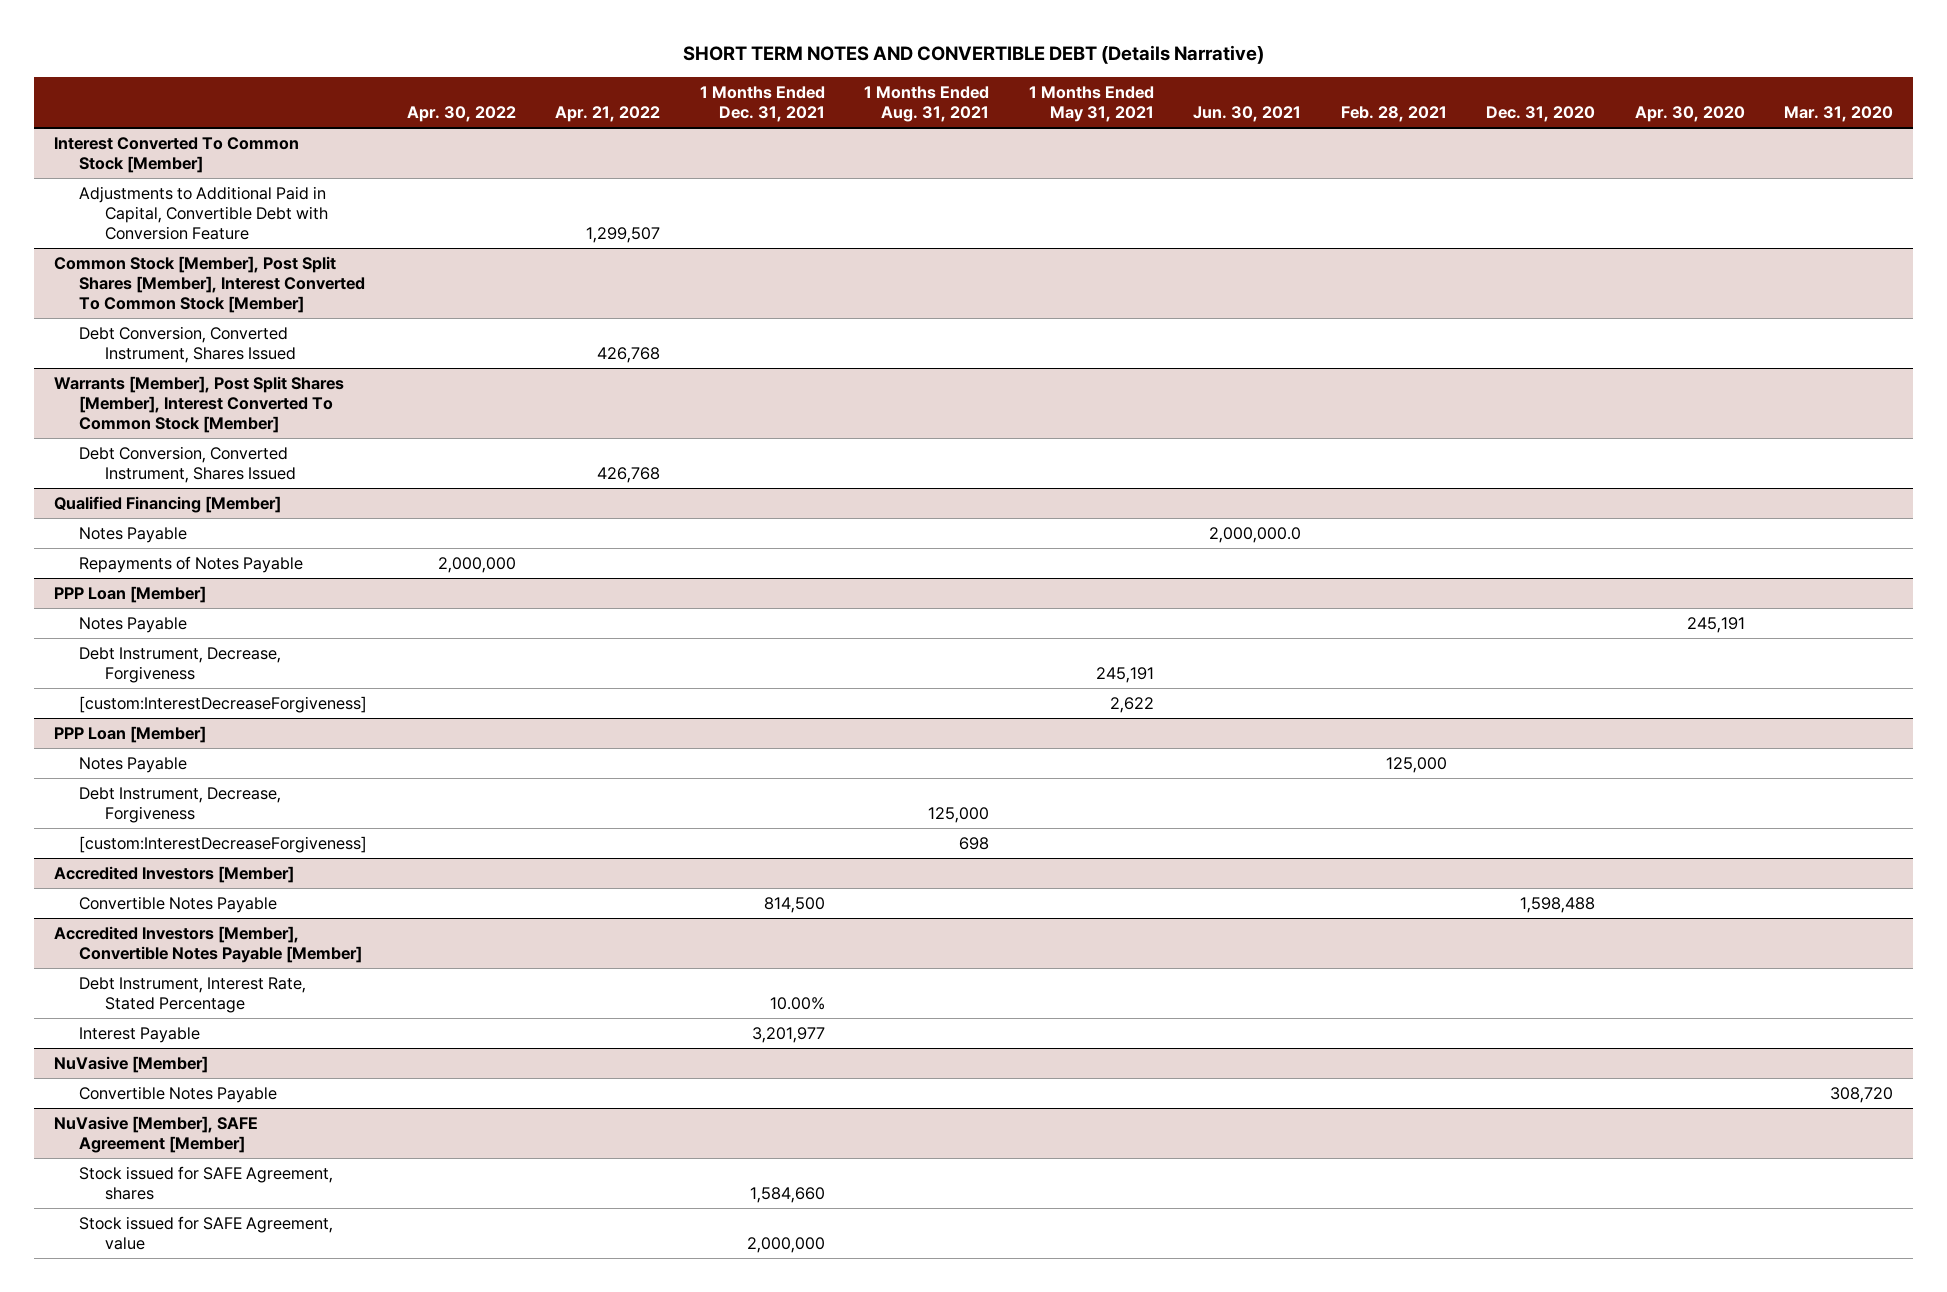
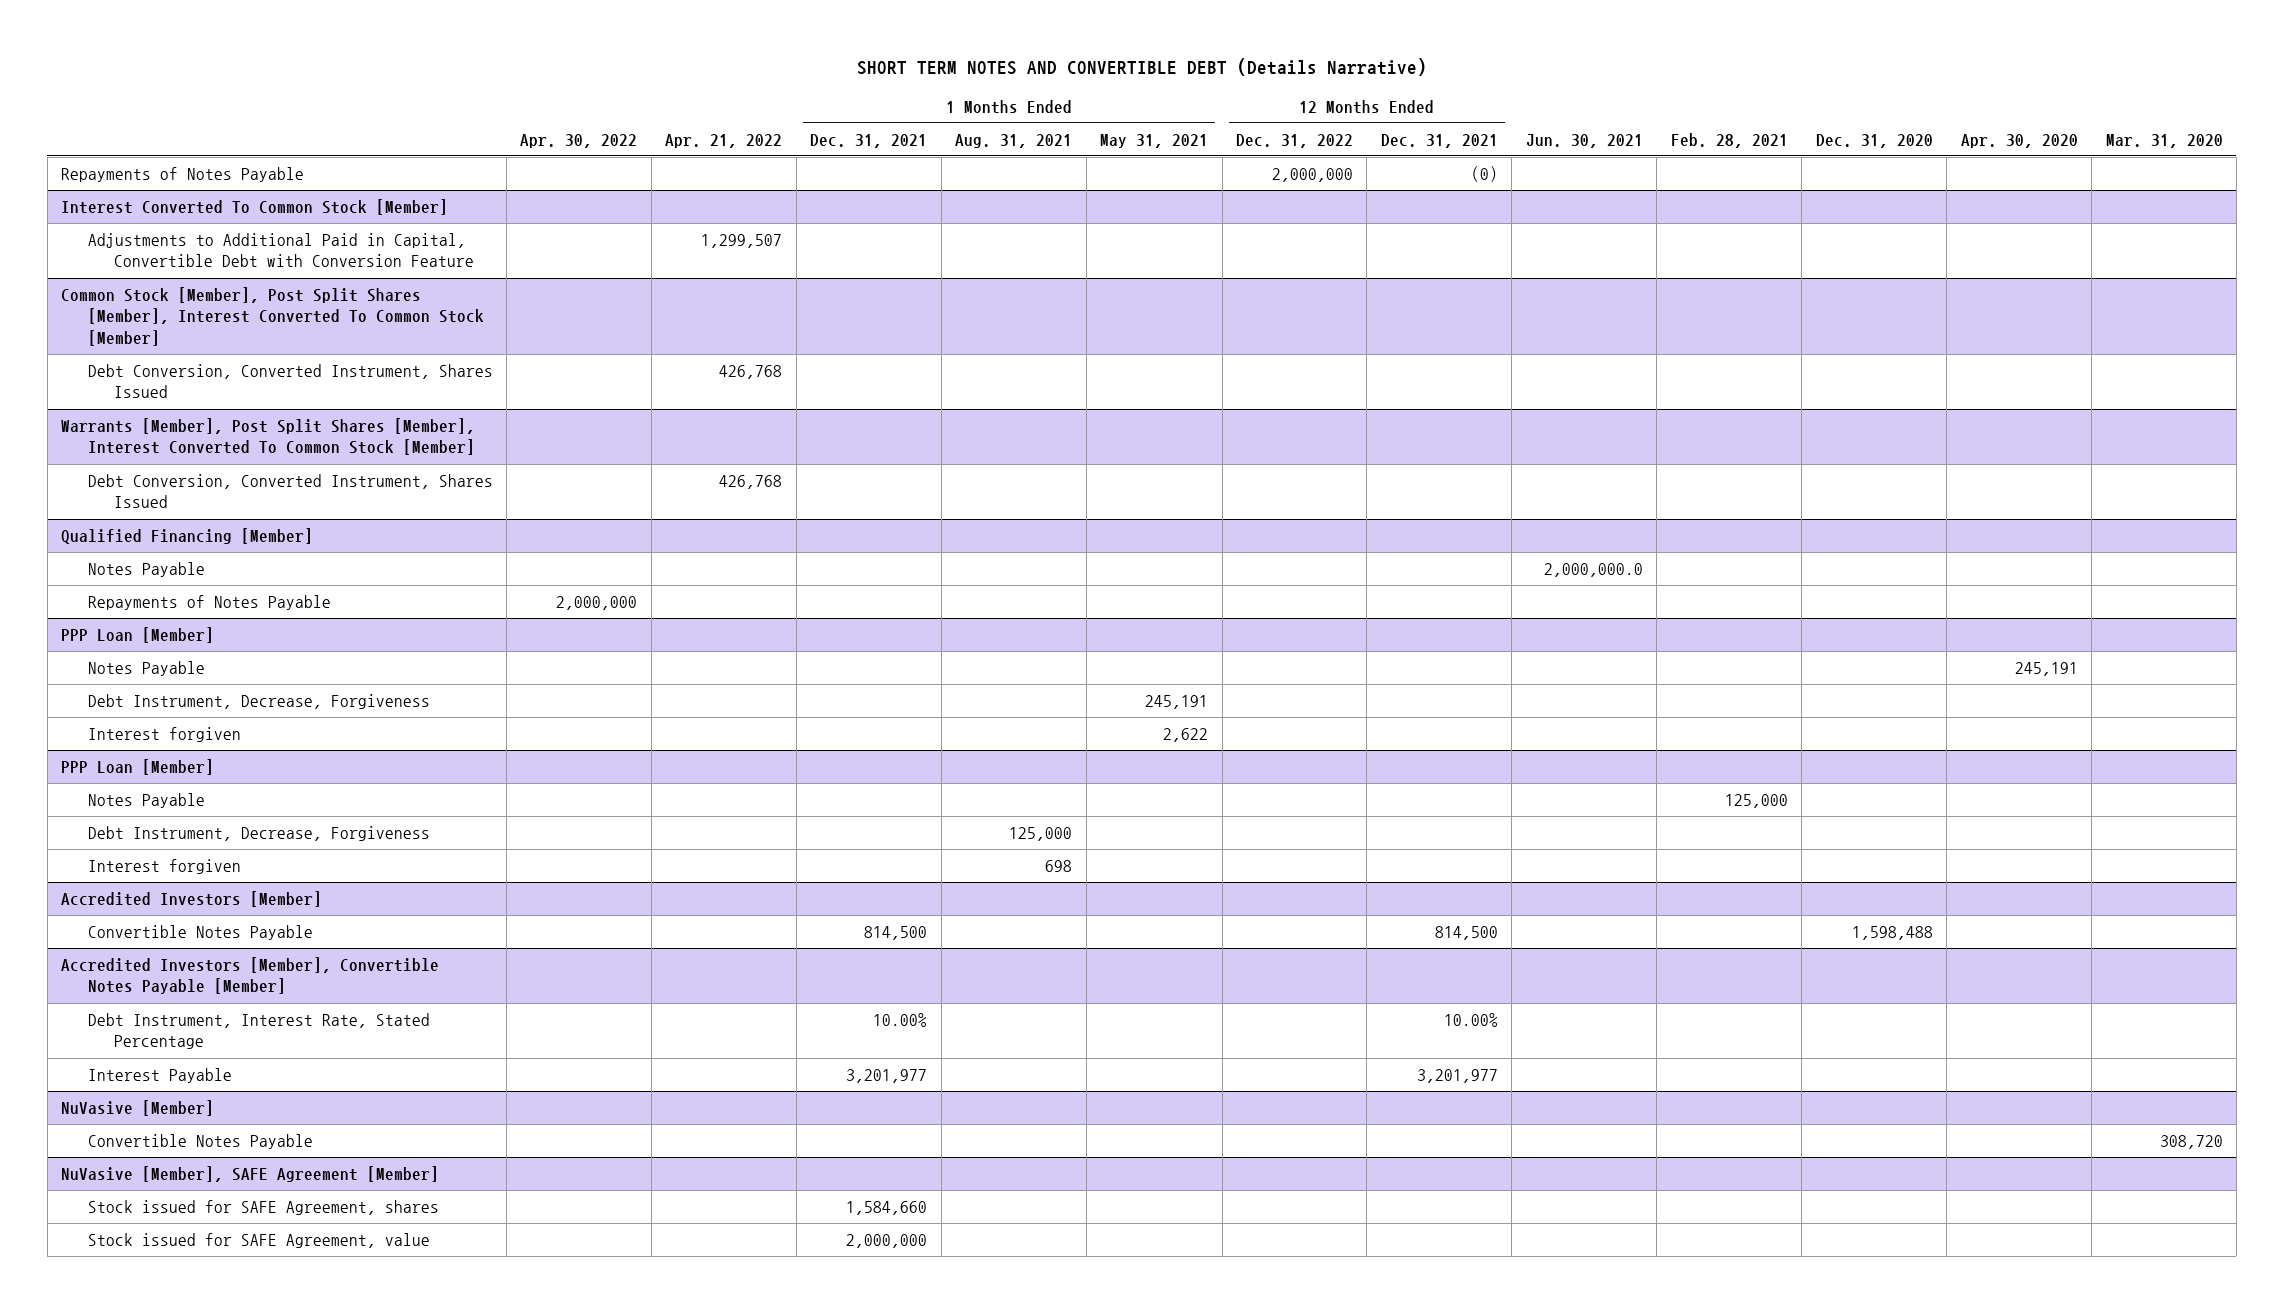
- | Apr. 30, 2022 | Apr. 21, 2022 | 1 Months Ended Dec. 31, 2021 | 1 Months Ended Aug. 31, 2021 | 1 Months Ended May 31, 2021 | Jun. 30, 2021 | Feb. 28, 2021 | Dec. 31, 2020 | Apr. 30, 2020 | Mar. 31, 2020
+ | Apr. 30, 2022 | Apr. 21, 2022 | 1 Months Ended Dec. 31, 2021 | 1 Months Ended Aug. 31, 2021 | 1 Months Ended May 31, 2021 | 12 Months Ended Dec. 31, 2022 | 12 Months Ended Dec. 31, 2021 | Jun. 30, 2021 | Feb. 28, 2021 | Dec. 31, 2020 | Apr. 30, 2020 | Mar. 31, 2020
+ Repayments of Notes Payable | | | | | | 2,000,000 | (0) | | | | |
@ PPP Loan [Member]
- [custom:InterestDecreaseForgiveness] | | | | | 2,622 | | | | |
+ Interest forgiven | | | | | 2,622 | | | | | | |
- [custom:InterestDecreaseForgiveness] | | | | 698 | | | | | |
+ Interest forgiven | | | | 698 | | | | | | | |

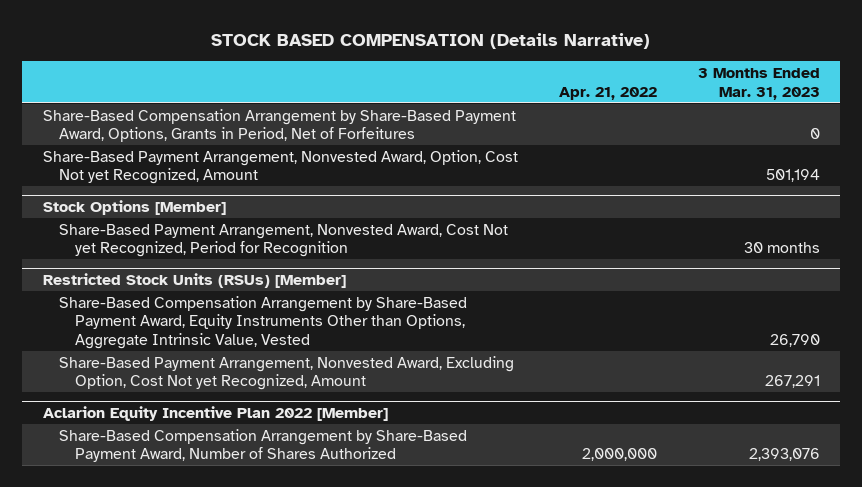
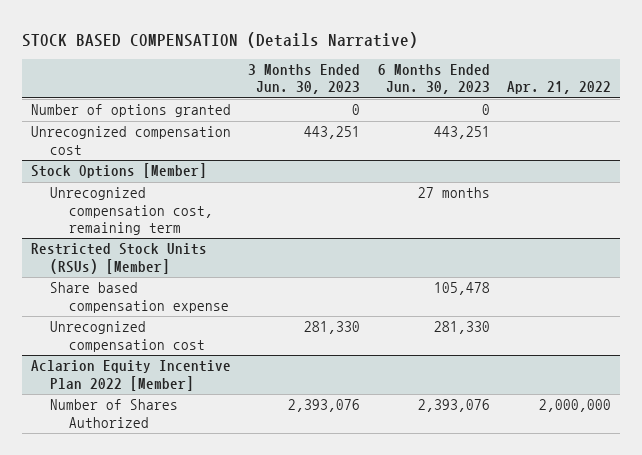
- | Apr. 21, 2022 | 3 Months Ended Mar. 31, 2023
+ | 3 Months Ended Jun. 30, 2023 | 6 Months Ended Jun. 30, 2023 | Apr. 21, 2022
- Share-Based Compensation Arrangement by Share-Based Payment Award, Options, Grants in Period, Net of Forfeitures | | 0
- Share-Based Payment Arrangement, Nonvested Award, Option, Cost Not yet Recognized, Amount | | 501,194
+ Number of options granted | 0 | 0 |
+ Unrecognized compensation cost | 443,251 | 443,251 |
@ Stock Options [Member]
- Share-Based Payment Arrangement, Nonvested Award, Cost Not yet Recognized, Period for Recognition | | 30 months
+ Unrecognized compensation cost, remaining term | | 27 months |
@ Restricted Stock Units (RSUs) [Member]
- Share-Based Compensation Arrangement by Share-Based Payment Award, Equity Instruments Other than Options, Aggregate Intrinsic Value, Vested | | 26,790
- Share-Based Payment Arrangement, Nonvested Award, Excluding Option, Cost Not yet Recognized, Amount | | 267,291
+ Share based compensation expense | | 105,478 |
+ Unrecognized compensation cost | 281,330 | 281,330 |
@ Aclarion Equity Incentive Plan 2022 [Member]
- Share-Based Compensation Arrangement by Share-Based Payment Award, Number of Shares Authorized | 2,000,000 | 2,393,076
+ Number of Shares Authorized | 2,393,076 | 2,393,076 | 2,000,000

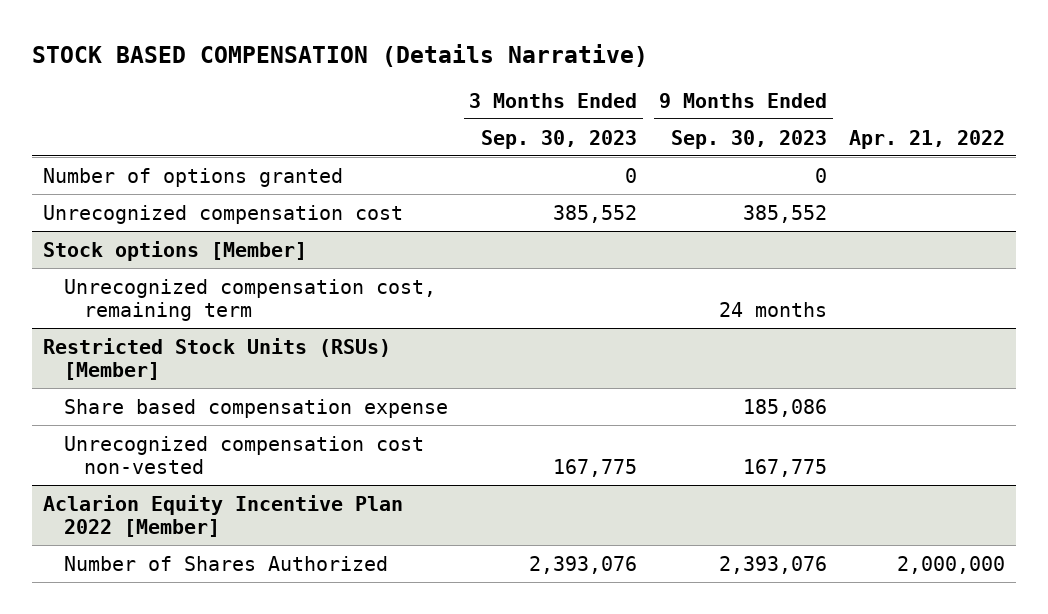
- | 3 Months Ended Jun. 30, 2023 | 6 Months Ended Jun. 30, 2023 | Apr. 21, 2022
+ | 3 Months Ended Sep. 30, 2023 | 9 Months Ended Sep. 30, 2023 | Apr. 21, 2022
- Stock Options [Member]
+ Stock options [Member]
@ Restricted Stock Units (RSUs) [Member]
- Unrecognized compensation cost | 281,330 | 281,330 |
+ Unrecognized compensation cost non-vested | 167,775 | 167,775 |

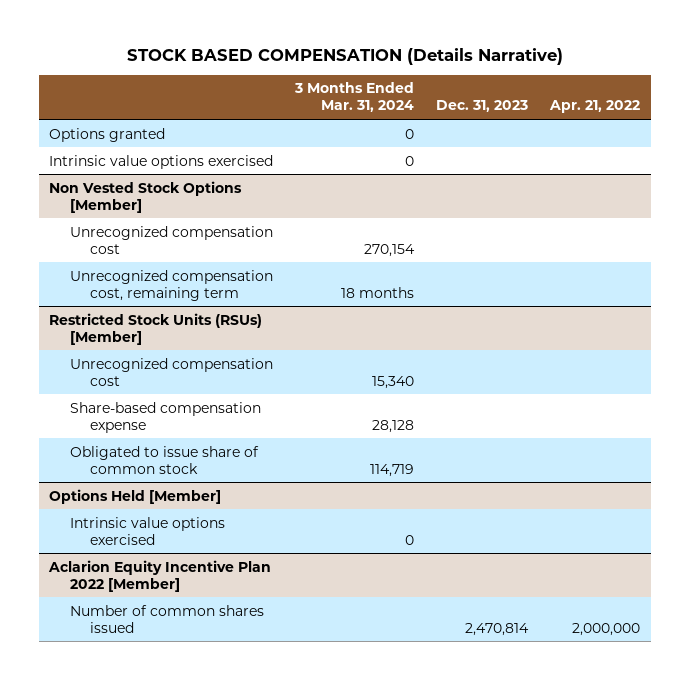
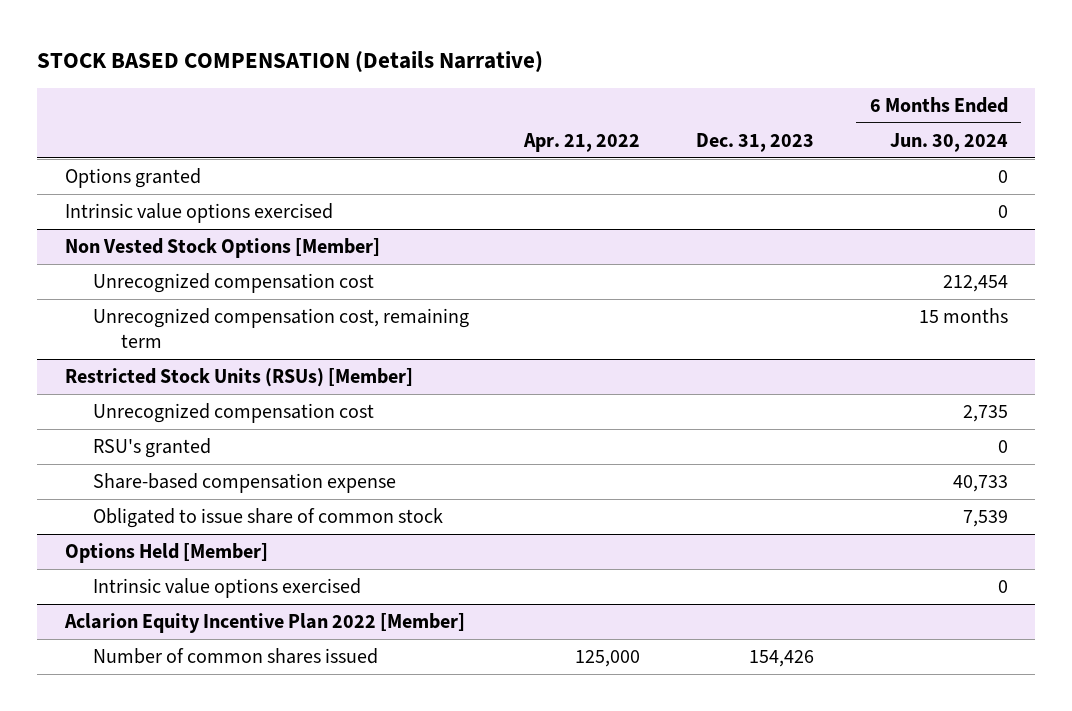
- | 3 Months Ended Mar. 31, 2024 | Dec. 31, 2023 | Apr. 21, 2022
+ | Apr. 21, 2022 | Dec. 31, 2023 | 6 Months Ended Jun. 30, 2024
@ Restricted Stock Units (RSUs) [Member]
+ RSU's granted | | | 0
@ Aclarion Equity Incentive Plan 2022 [Member]
- Number of common shares issued | | 2,470,814 | 2,000,000
+ Number of common shares issued | 125,000 | 154,426 |

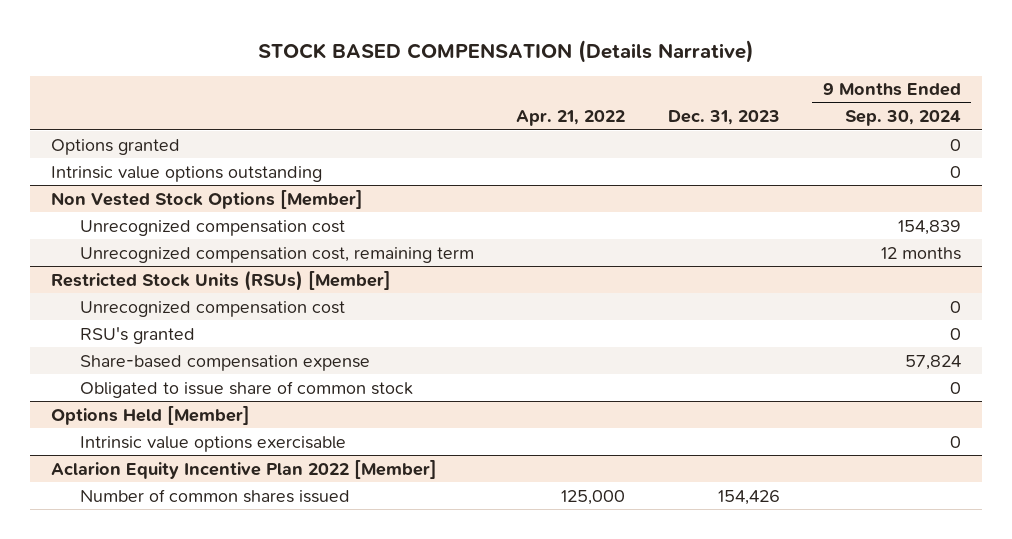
- | Apr. 21, 2022 | Dec. 31, 2023 | 6 Months Ended Jun. 30, 2024
+ | Apr. 21, 2022 | Dec. 31, 2023 | 9 Months Ended Sep. 30, 2024
- Intrinsic value options exercised | | | 0
+ Intrinsic value options outstanding | | | 0
@ Options Held [Member]
- Intrinsic value options exercised | | | 0
+ Intrinsic value options exercisable | | | 0

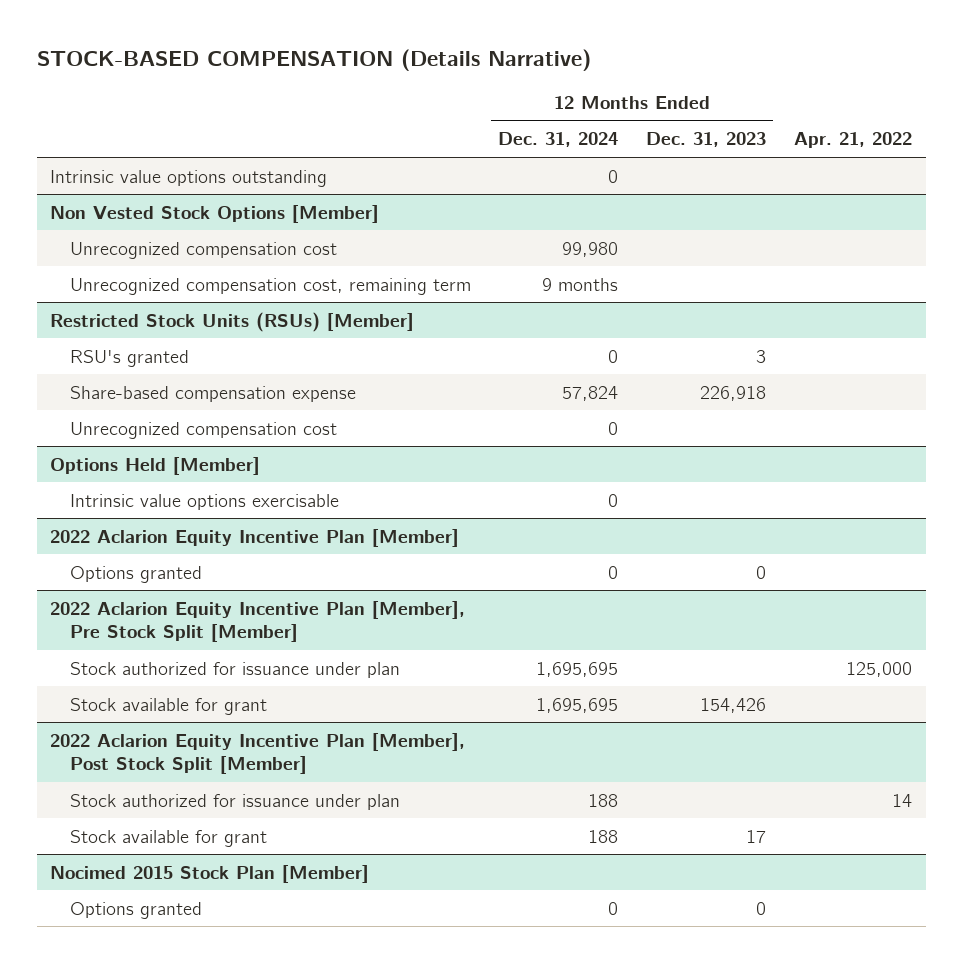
- STOCK BASED COMPENSATION (Details Narrative)
+ STOCK-BASED COMPENSATION (Details Narrative)
- | Apr. 21, 2022 | Dec. 31, 2023 | 9 Months Ended Sep. 30, 2024
+ | 12 Months Ended Dec. 31, 2024 | 12 Months Ended Dec. 31, 2023 | Apr. 21, 2022
- Options granted | | | 0
@ Restricted Stock Units (RSUs) [Member]
- Obligated to issue share of common stock | | | 0
moved down: Unrecognized compensation cost | 0 | |
- Aclarion Equity Incentive Plan 2022 [Member]
- Number of common shares issued | 125,000 | 154,426 |
+ 2022 Aclarion Equity Incentive Plan [Member]
+ Options granted | 0 | 0 |
+ 2022 Aclarion Equity Incentive Plan [Member], Pre Stock Split [Member]
+ Stock authorized for issuance under plan | 1,695,695 | | 125,000
+ Stock available for grant | 1,695,695 | 154,426 |
+ 2022 Aclarion Equity Incentive Plan [Member], Post Stock Split [Member]
+ Stock authorized for issuance under plan | 188 | | 14
+ Stock available for grant | 188 | 17 |
+ Nocimed 2015 Stock Plan [Member]
+ Options granted | 0 | 0 |

